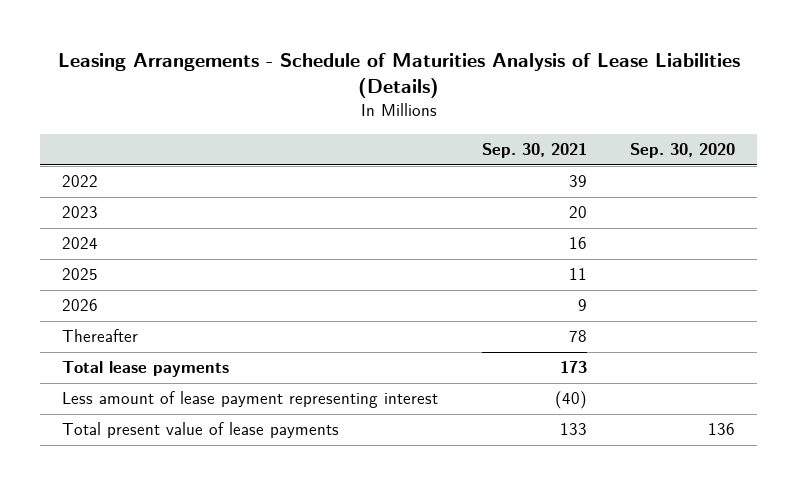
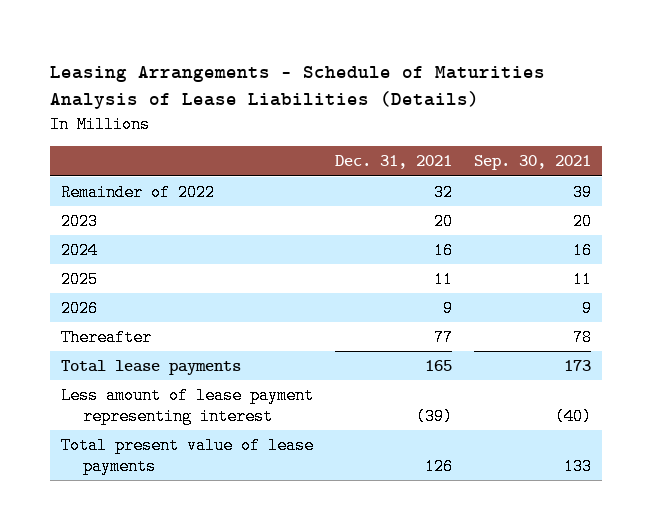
- | Sep. 30, 2021 | Sep. 30, 2020
+ | Dec. 31, 2021 | Sep. 30, 2021
- 2022 | 39 |
+ Remainder of 2022 | 32 | 39

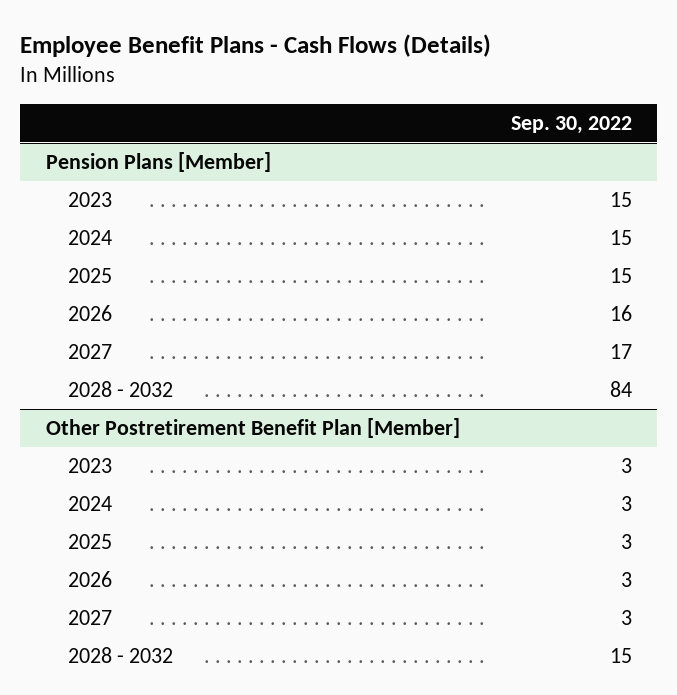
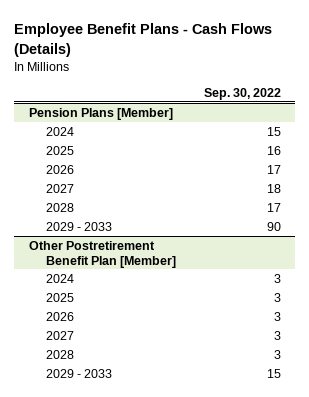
@ Pension Plans [Member]
- 2023 | 15
- 2025 | 15
- 2026 | 16
- 2027 | 17
- 2028 - 2032 | 84
+ 2025 | 16
+ 2026 | 17
+ 2027 | 18
+ 2028 | 17
+ 2029 - 2033 | 90
@ Other Postretirement Benefit Plan [Member]
- 2023 | 3
- 2028 - 2032 | 15
+ 2028 | 3
+ 2029 - 2033 | 15

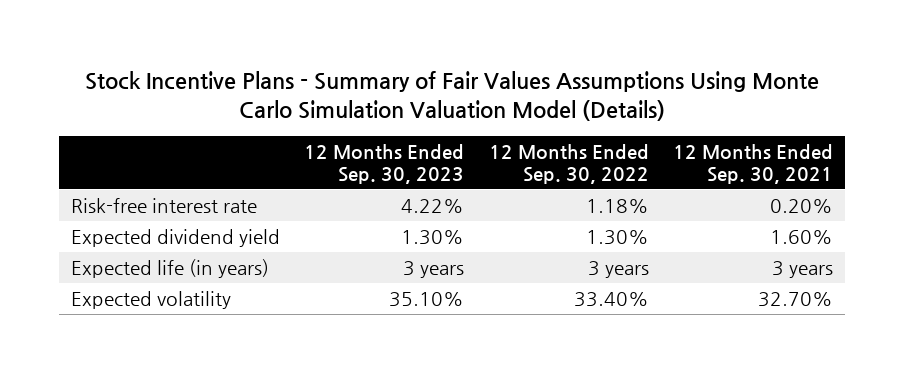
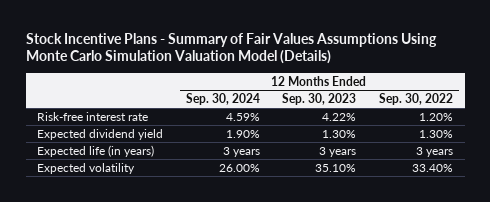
- | 12 Months Ended Sep. 30, 2023 | 12 Months Ended Sep. 30, 2022 | 12 Months Ended Sep. 30, 2021
+ | 12 Months Ended Sep. 30, 2024 | 12 Months Ended Sep. 30, 2023 | 12 Months Ended Sep. 30, 2022
- Risk-free interest rate | 4.22% | 1.18% | 0.20%
+ Risk-free interest rate | 4.59% | 4.22% | 1.20%

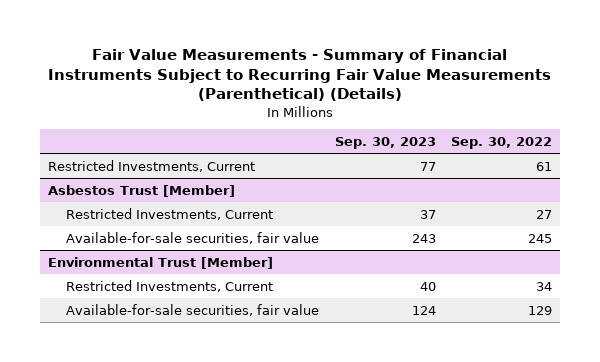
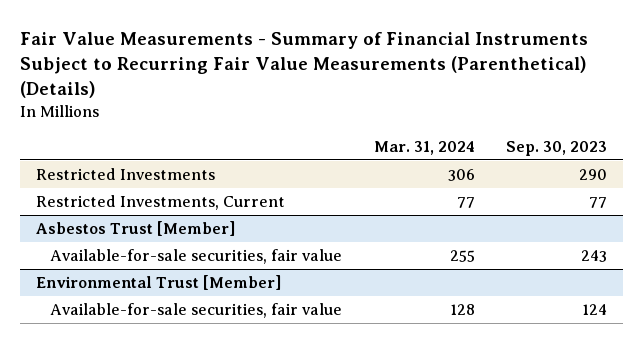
- | Sep. 30, 2023 | Sep. 30, 2022
+ | Mar. 31, 2024 | Sep. 30, 2023
+ Restricted Investments | 306 | 290
@ Asbestos Trust [Member]
- Restricted Investments, Current | 37 | 27
@ Environmental Trust [Member]
- Restricted Investments, Current | 40 | 34

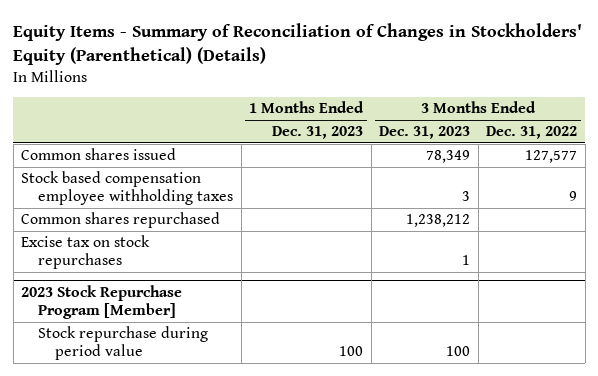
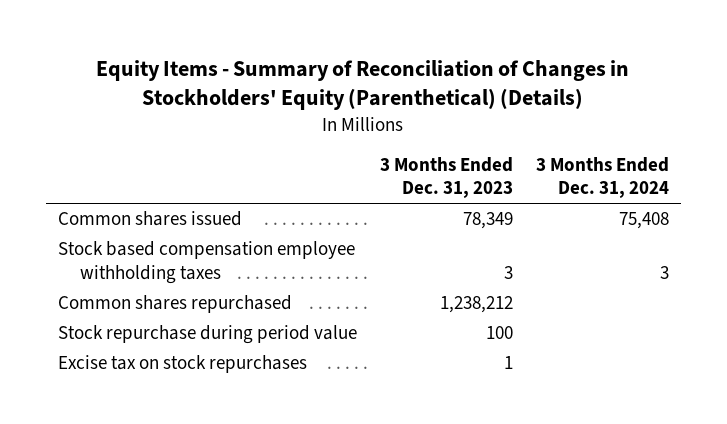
- | 1 Months Ended Dec. 31, 2023 | 3 Months Ended Dec. 31, 2023 | 3 Months Ended Dec. 31, 2022
+ | 3 Months Ended Dec. 31, 2023 | 3 Months Ended Dec. 31, 2024
- 2023 Stock Repurchase Program [Member]
moved down: Excise tax on stock repurchases | 1 |

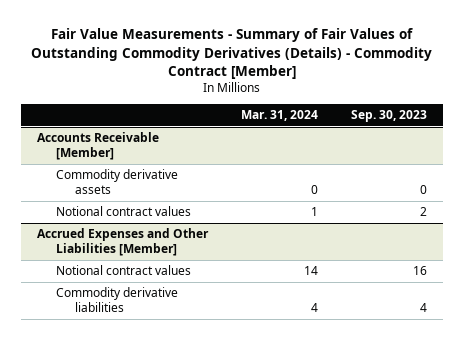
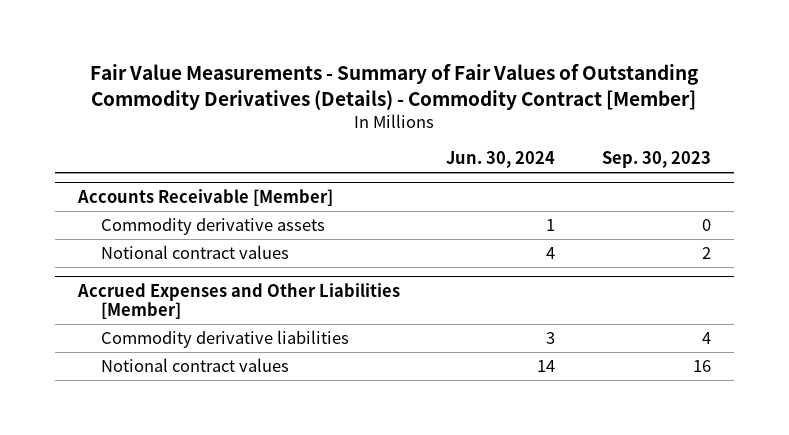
- | Mar. 31, 2024 | Sep. 30, 2023
+ | Jun. 30, 2024 | Sep. 30, 2023
@ Accrued Expenses and Other Liabilities [Member]
moved down: Notional contract values | 14 | 16

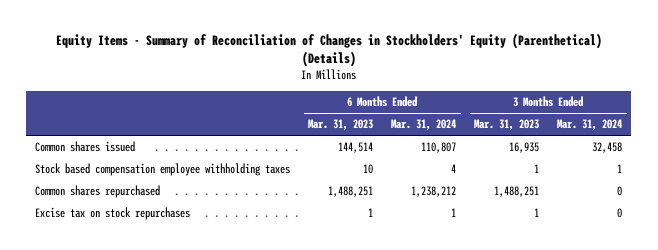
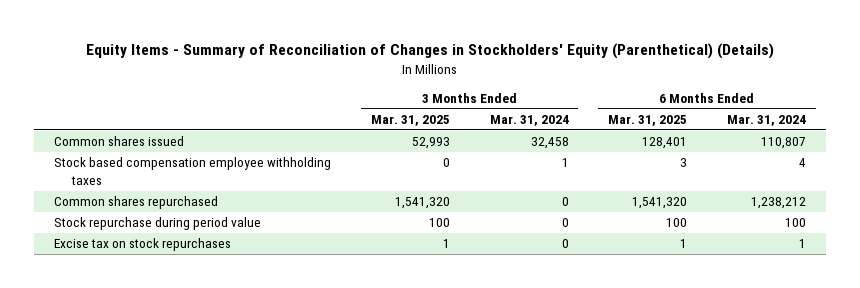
- | 6 Months Ended Mar. 31, 2023 | 6 Months Ended Mar. 31, 2024 | 3 Months Ended Mar. 31, 2023 | 3 Months Ended Mar. 31, 2024
+ | 3 Months Ended Mar. 31, 2025 | 3 Months Ended Mar. 31, 2024 | 6 Months Ended Mar. 31, 2025 | 6 Months Ended Mar. 31, 2024
+ Stock repurchase during period value | 100 | 0 | 100 | 100

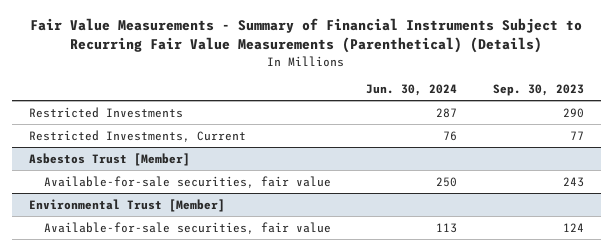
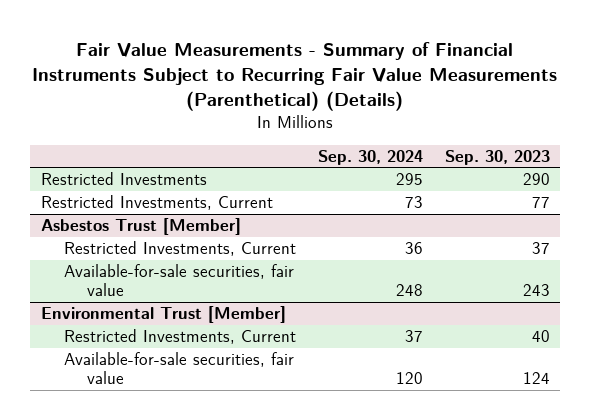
- | Jun. 30, 2024 | Sep. 30, 2023
+ | Sep. 30, 2024 | Sep. 30, 2023
@ Asbestos Trust [Member]
+ Restricted Investments, Current | 36 | 37
@ Environmental Trust [Member]
+ Restricted Investments, Current | 37 | 40

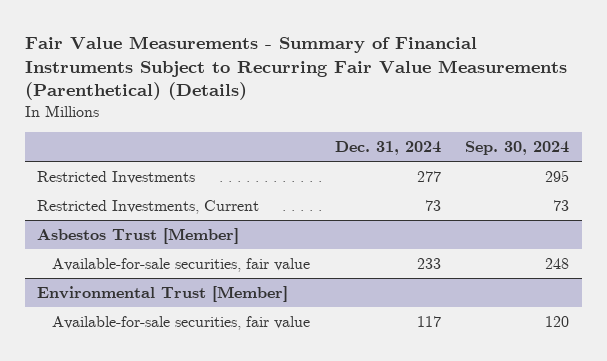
- | Sep. 30, 2024 | Sep. 30, 2023
+ | Dec. 31, 2024 | Sep. 30, 2024
@ Asbestos Trust [Member]
- Restricted Investments, Current | 36 | 37
@ Environmental Trust [Member]
- Restricted Investments, Current | 37 | 40

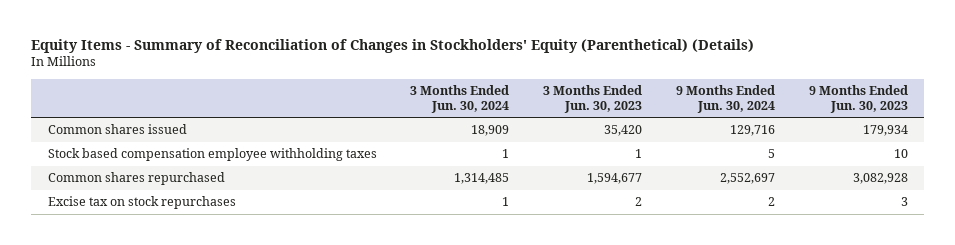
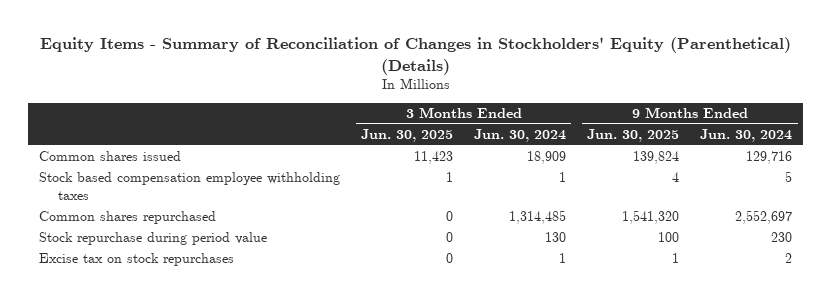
- | 3 Months Ended Jun. 30, 2024 | 3 Months Ended Jun. 30, 2023 | 9 Months Ended Jun. 30, 2024 | 9 Months Ended Jun. 30, 2023
+ | 3 Months Ended Jun. 30, 2025 | 3 Months Ended Jun. 30, 2024 | 9 Months Ended Jun. 30, 2025 | 9 Months Ended Jun. 30, 2024
+ Stock repurchase during period value | 0 | 130 | 100 | 230

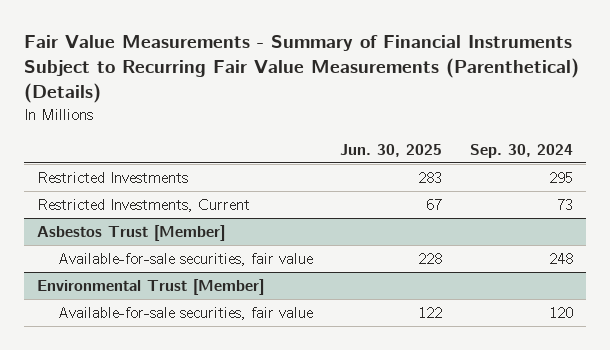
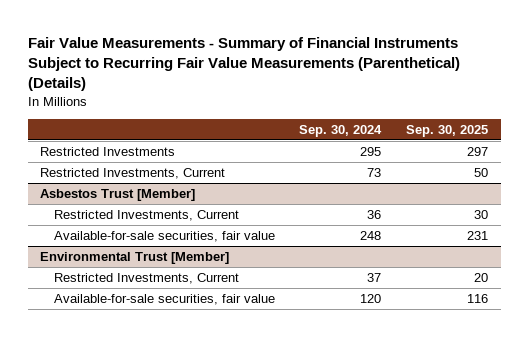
- | Jun. 30, 2025 | Sep. 30, 2024
+ | Sep. 30, 2024 | Sep. 30, 2025
@ Asbestos Trust [Member]
+ Restricted Investments, Current | 36 | 30
@ Environmental Trust [Member]
+ Restricted Investments, Current | 37 | 20

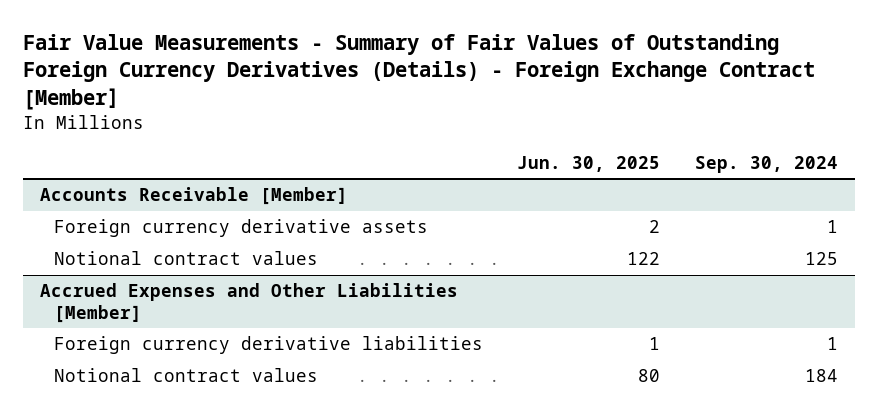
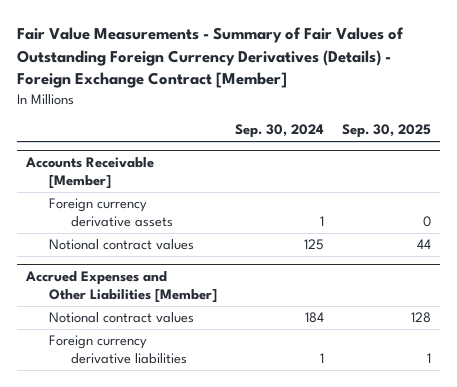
- | Jun. 30, 2025 | Sep. 30, 2024
+ | Sep. 30, 2024 | Sep. 30, 2025
@ Accrued Expenses and Other Liabilities [Member]
moved down: Foreign currency derivative liabilities | 1 | 1

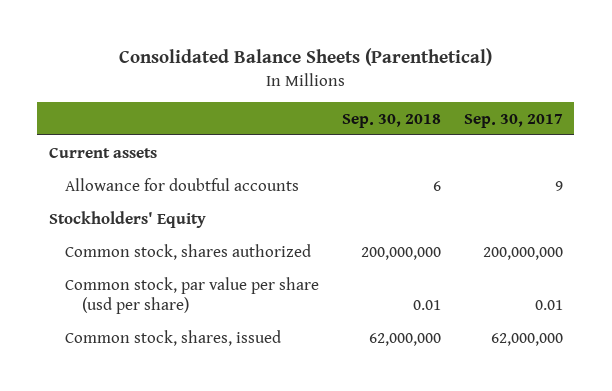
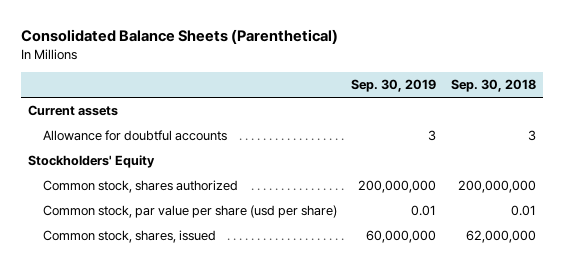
- | Sep. 30, 2018 | Sep. 30, 2017
+ | Sep. 30, 2019 | Sep. 30, 2018
- Allowance for doubtful accounts | 6 | 9
+ Allowance for doubtful accounts | 3 | 3

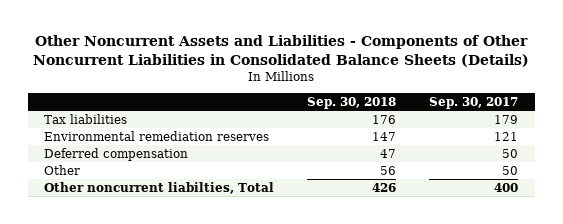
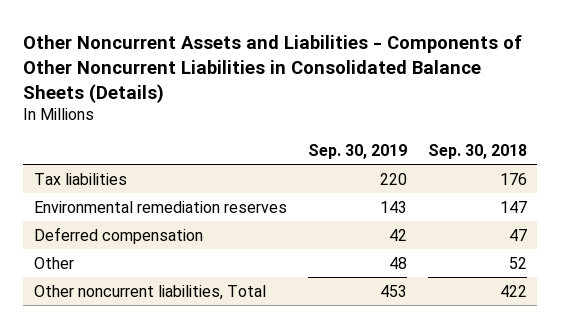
- | Sep. 30, 2018 | Sep. 30, 2017
+ | Sep. 30, 2019 | Sep. 30, 2018
- Other | 56 | 50
- Other noncurrent liabilties, Total | 426 | 400
+ Other | 48 | 52
+ Other noncurrent liabilities, Total | 453 | 422

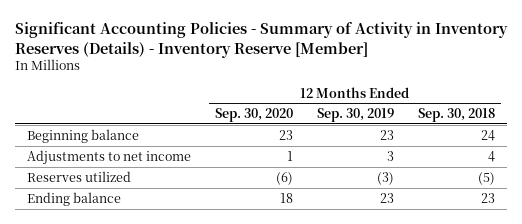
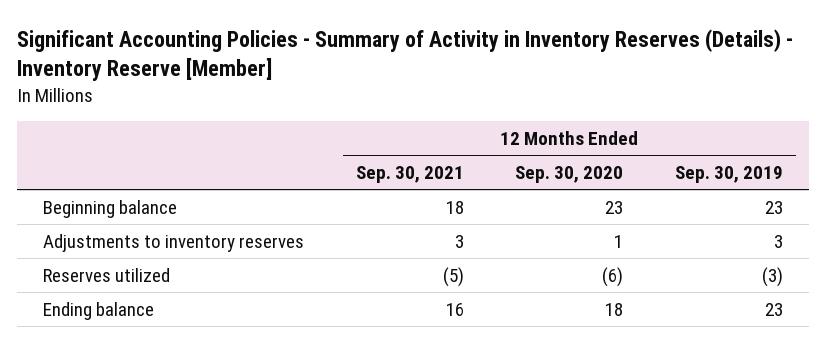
- | 12 Months Ended Sep. 30, 2020 | 12 Months Ended Sep. 30, 2019 | 12 Months Ended Sep. 30, 2018
+ | 12 Months Ended Sep. 30, 2021 | 12 Months Ended Sep. 30, 2020 | 12 Months Ended Sep. 30, 2019
- Adjustments to net income | 1 | 3 | 4
+ Adjustments to inventory reserves | 3 | 1 | 3

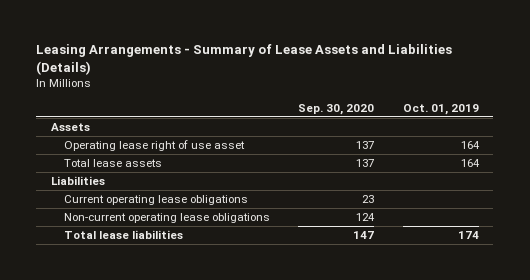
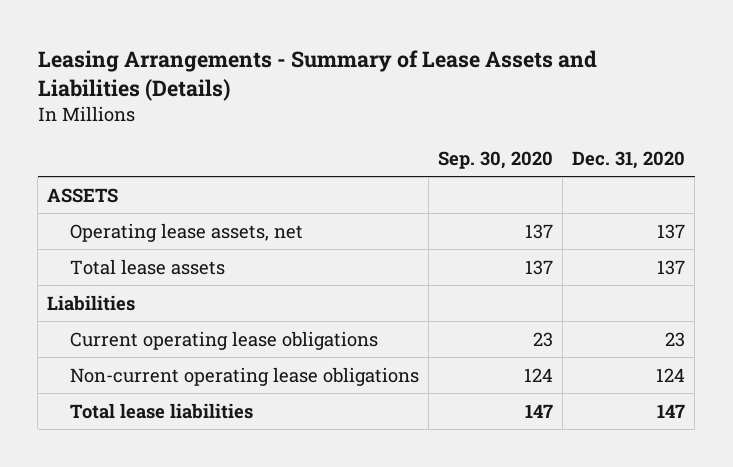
- | Sep. 30, 2020 | Oct. 01, 2019
+ | Sep. 30, 2020 | Dec. 31, 2020
- Assets
- Operating lease right of use asset | 137 | 164
+ ASSETS
+ Operating lease assets, net | 137 | 137

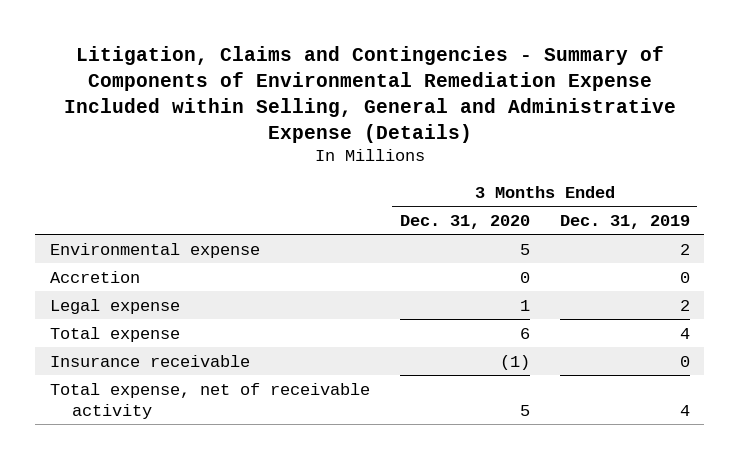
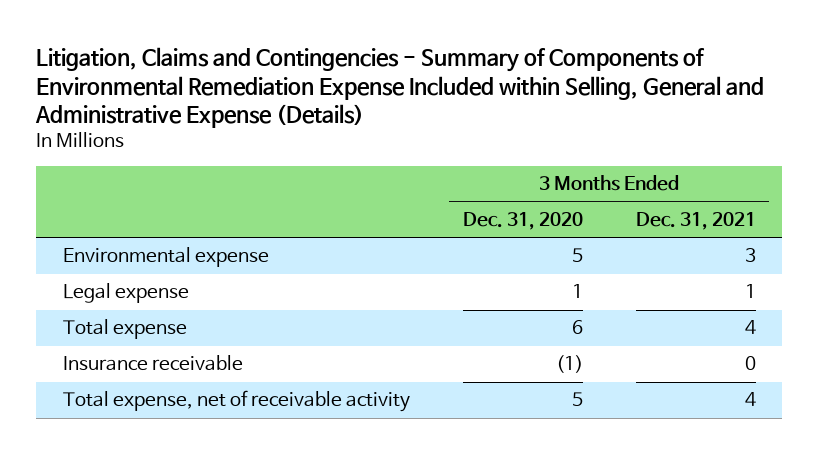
- | 3 Months Ended Dec. 31, 2020 | 3 Months Ended Dec. 31, 2019
+ | 3 Months Ended Dec. 31, 2020 | 3 Months Ended Dec. 31, 2021
- Accretion | 0 | 0

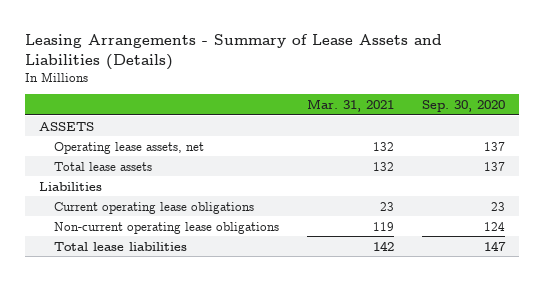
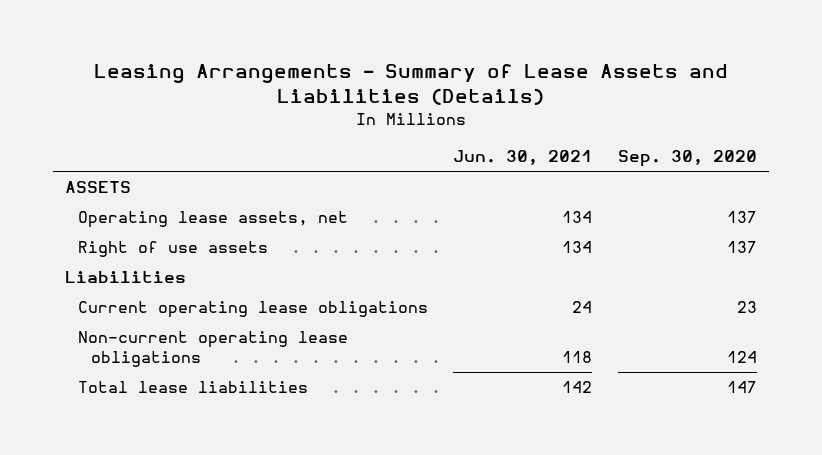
- | Mar. 31, 2021 | Sep. 30, 2020
+ | Jun. 30, 2021 | Sep. 30, 2020
- Total lease assets | 132 | 137
+ Right of use assets | 134 | 137

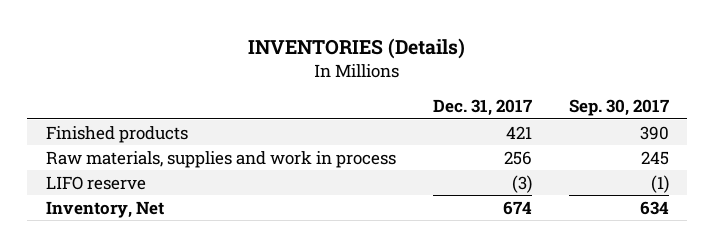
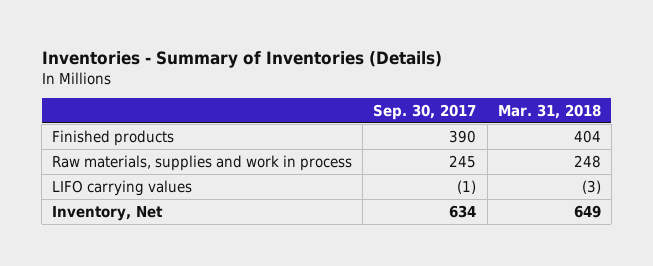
- INVENTORIES (Details)
+ Inventories - Summary of Inventories (Details)
- | Dec. 31, 2017 | Sep. 30, 2017
+ | Sep. 30, 2017 | Mar. 31, 2018
- LIFO reserve | (3) | (1)
+ LIFO carrying values | (1) | (3)

